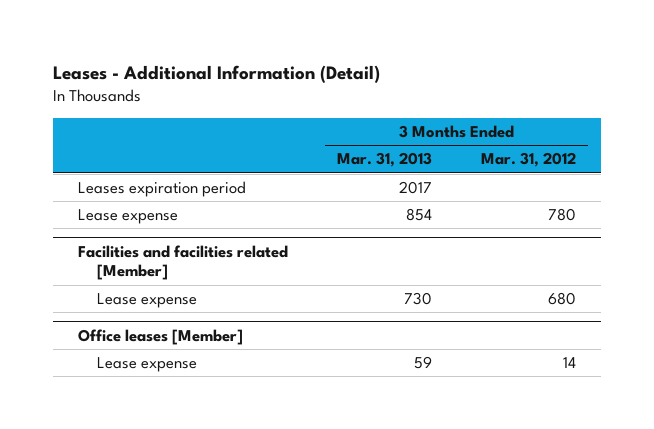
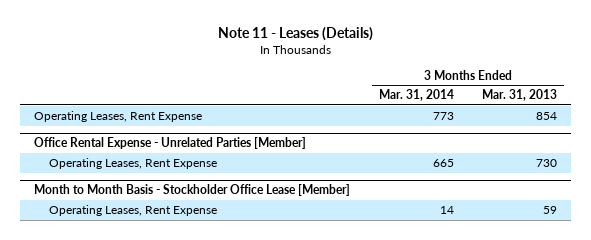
- Leases - Additional Information (Detail)
+ Note 11 - Leases (Details)
- | 3 Months Ended Mar. 31, 2013 | 3 Months Ended Mar. 31, 2012
+ | 3 Months Ended Mar. 31, 2014 | 3 Months Ended Mar. 31, 2013
- Leases expiration period | 2017 |
- Lease expense | 854 | 780
- Facilities and facilities related [Member]
- Lease expense | 730 | 680
- Office leases [Member]
- Lease expense | 59 | 14
+ Operating Leases, Rent Expense | 773 | 854
+ Office Rental Expense - Unrelated Parties [Member]
+ Operating Leases, Rent Expense | 665 | 730
+ Month to Month Basis - Stockholder Office Lease [Member]
+ Operating Leases, Rent Expense | 14 | 59

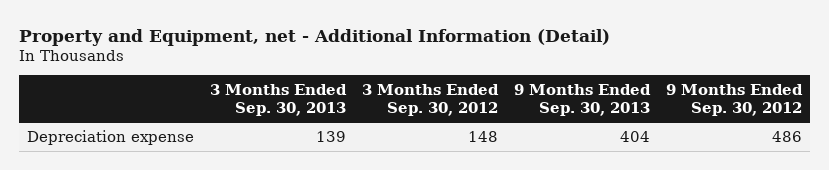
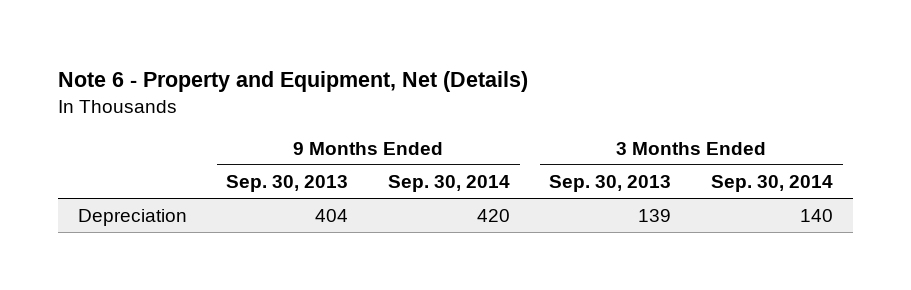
- Property and Equipment, net - Additional Information (Detail)
+ Note 6 - Property and Equipment, Net (Details)
- | 3 Months Ended Sep. 30, 2013 | 3 Months Ended Sep. 30, 2012 | 9 Months Ended Sep. 30, 2013 | 9 Months Ended Sep. 30, 2012
+ | 9 Months Ended Sep. 30, 2013 | 9 Months Ended Sep. 30, 2014 | 3 Months Ended Sep. 30, 2013 | 3 Months Ended Sep. 30, 2014
- Depreciation expense | 139 | 148 | 404 | 486
+ Depreciation | 404 | 420 | 139 | 140

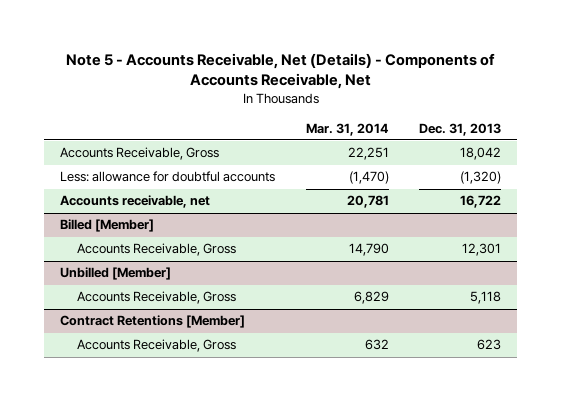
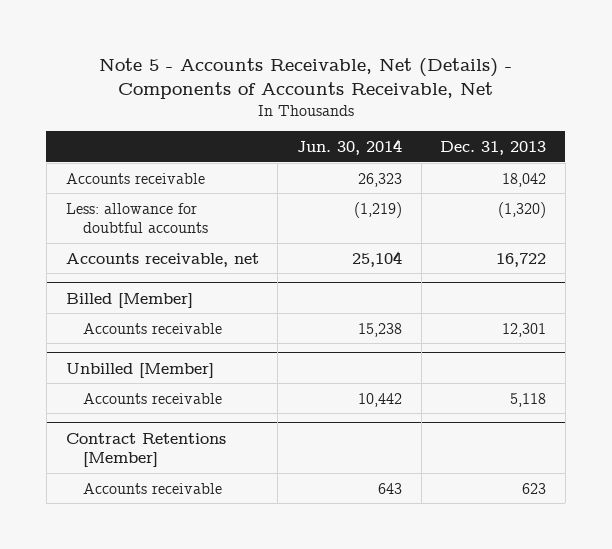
- | Mar. 31, 2014 | Dec. 31, 2013
+ | Jun. 30, 2014 | Dec. 31, 2013
- Accounts Receivable, Gross | 22,251 | 18,042
+ Accounts receivable | 26,323 | 18,042
@ Billed [Member]
- Accounts Receivable, Gross | 14,790 | 12,301
+ Accounts receivable | 15,238 | 12,301
@ Unbilled [Member]
- Accounts Receivable, Gross | 6,829 | 5,118
+ Accounts receivable | 10,442 | 5,118
@ Contract Retentions [Member]
- Accounts Receivable, Gross | 632 | 623
+ Accounts receivable | 643 | 623

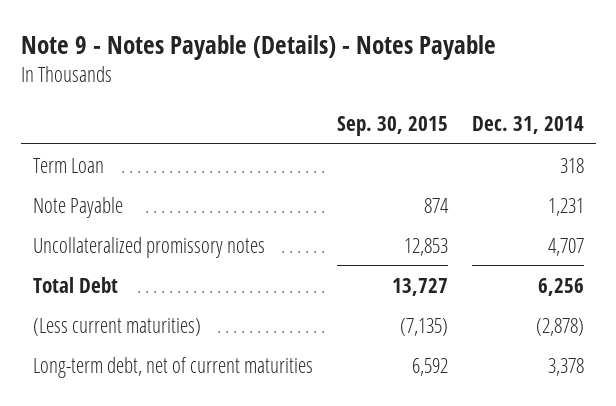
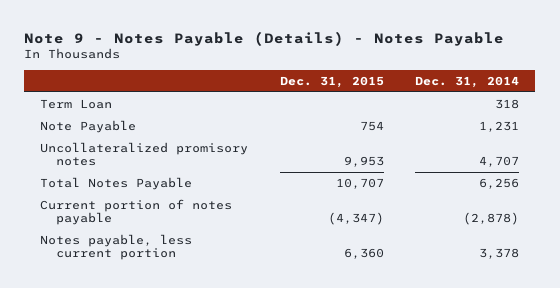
- | Sep. 30, 2015 | Dec. 31, 2014
+ | Dec. 31, 2015 | Dec. 31, 2014
- Uncollateralized promissory notes | 12,853 | 4,707
- Total Debt | 13,727 | 6,256
- (Less current maturities) | (7,135) | (2,878)
- Long-term debt, net of current maturities | 6,592 | 3,378
+ Uncollateralized promisory notes | 9,953 | 4,707
+ Total Notes Payable | 10,707 | 6,256
+ Current portion of notes payable | (4,347) | (2,878)
+ Notes payable, less current portion | 6,360 | 3,378

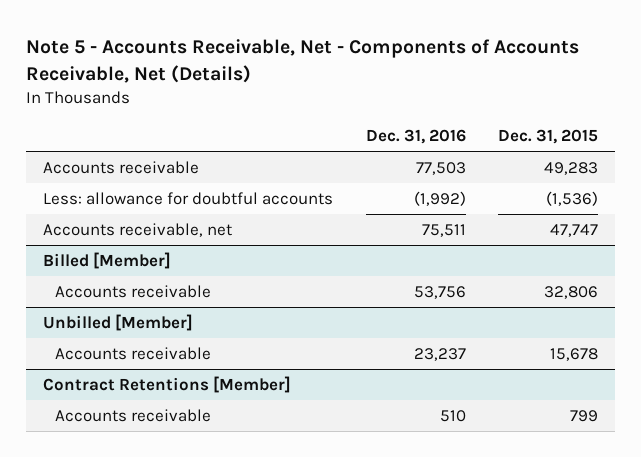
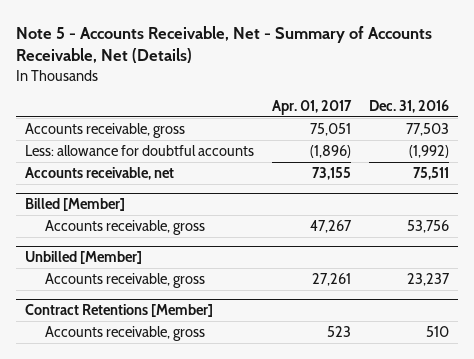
- Note 5 - Accounts Receivable, Net - Components of Accounts Receivable, Net (Details)
+ Note 5 - Accounts Receivable, Net - Summary of Accounts Receivable, Net (Details)
- | Dec. 31, 2016 | Dec. 31, 2015
+ | Apr. 01, 2017 | Dec. 31, 2016
- Accounts receivable | 77,503 | 49,283
+ Accounts receivable, gross | 75,051 | 77,503
@ Billed [Member]
- Accounts receivable | 53,756 | 32,806
+ Accounts receivable, gross | 47,267 | 53,756
@ Unbilled [Member]
- Accounts receivable | 23,237 | 15,678
+ Accounts receivable, gross | 27,261 | 23,237
@ Contract Retentions [Member]
- Accounts receivable | 510 | 799
+ Accounts receivable, gross | 523 | 510

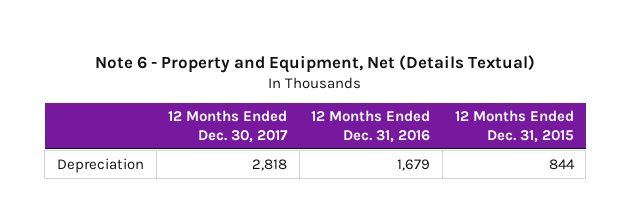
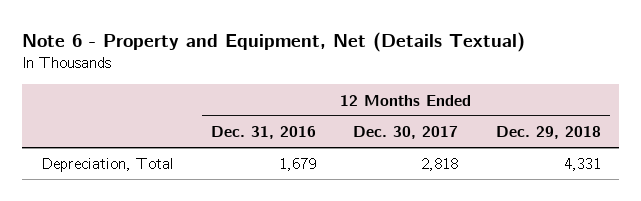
- | 12 Months Ended Dec. 30, 2017 | 12 Months Ended Dec. 31, 2016 | 12 Months Ended Dec. 31, 2015
+ | 12 Months Ended Dec. 31, 2016 | 12 Months Ended Dec. 30, 2017 | 12 Months Ended Dec. 29, 2018
- Depreciation | 2,818 | 1,679 | 844
+ Depreciation, Total | 1,679 | 2,818 | 4,331

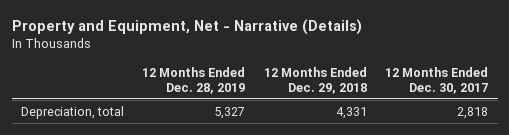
- Note 6 - Property and Equipment, Net (Details Textual)
+ Property and Equipment, Net - Narrative (Details)
- | 12 Months Ended Dec. 31, 2016 | 12 Months Ended Dec. 30, 2017 | 12 Months Ended Dec. 29, 2018
+ | 12 Months Ended Dec. 28, 2019 | 12 Months Ended Dec. 29, 2018 | 12 Months Ended Dec. 30, 2017
- Depreciation, Total | 1,679 | 2,818 | 4,331
+ Depreciation, total | 5,327 | 4,331 | 2,818

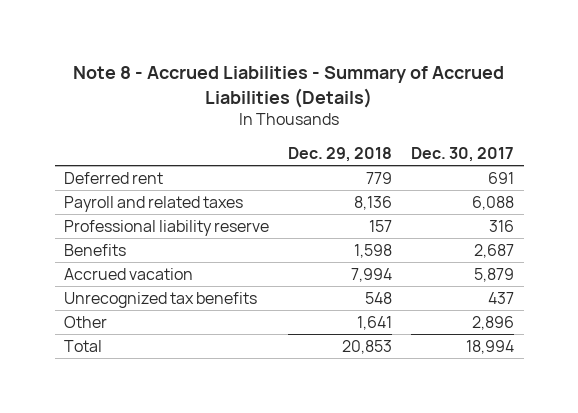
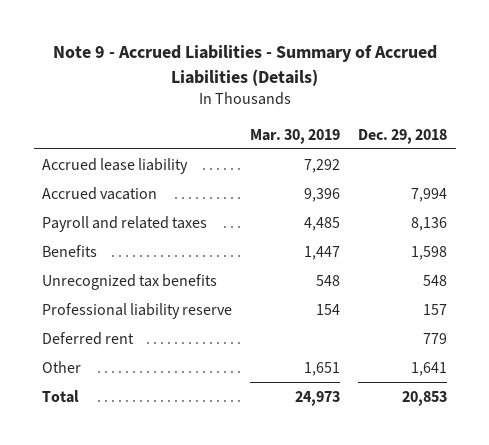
- Note 8 - Accrued Liabilities - Summary of Accrued Liabilities (Details)
+ Note 9 - Accrued Liabilities - Summary of Accrued Liabilities (Details)
- | Dec. 29, 2018 | Dec. 30, 2017
+ | Mar. 30, 2019 | Dec. 29, 2018
+ Accrued lease liability | 7,292 |
moved up: Accrued vacation | 9,396 | 7,994
moved down: Professional liability reserve | 154 | 157
moved down: Deferred rent | | 779

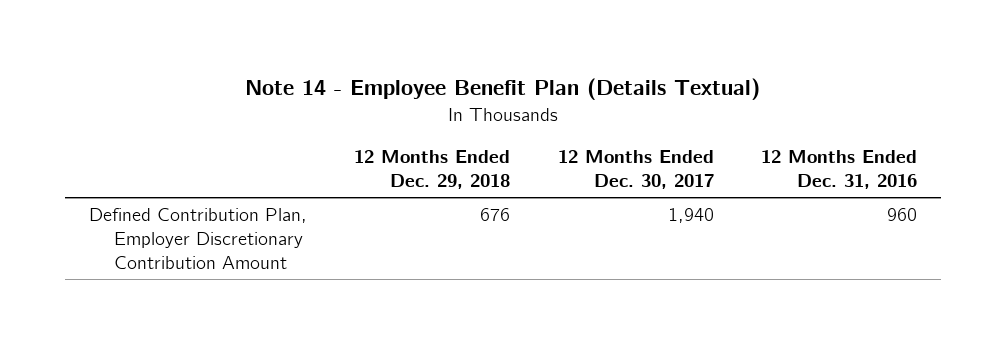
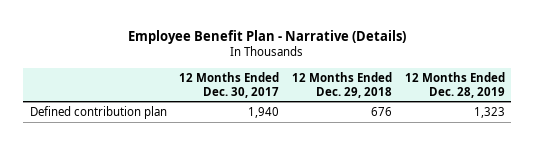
- Note 14 - Employee Benefit Plan (Details Textual)
+ Employee Benefit Plan - Narrative (Details)
- | 12 Months Ended Dec. 29, 2018 | 12 Months Ended Dec. 30, 2017 | 12 Months Ended Dec. 31, 2016
+ | 12 Months Ended Dec. 30, 2017 | 12 Months Ended Dec. 29, 2018 | 12 Months Ended Dec. 28, 2019
- Defined Contribution Plan, Employer Discretionary Contribution Amount | 676 | 1,940 | 960
+ Defined contribution plan | 1,940 | 676 | 1,323

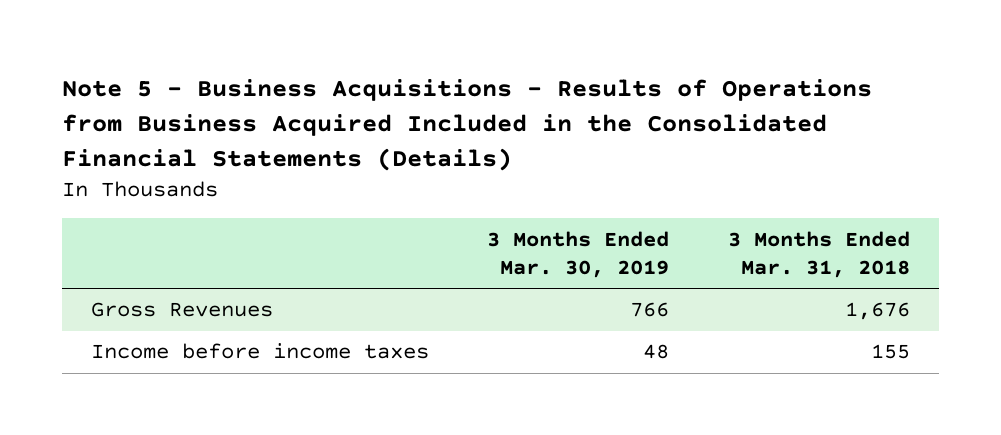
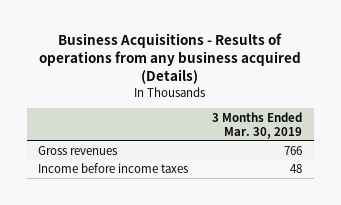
- Note 5 - Business Acquisitions - Results of Operations from Business Acquired Included in the Consolidated Financial Statements (Details)
+ Business Acquisitions - Results of operations from any business acquired (Details)
- | 3 Months Ended Mar. 30, 2019 | 3 Months Ended Mar. 31, 2018
+ | 3 Months Ended Mar. 30, 2019
- Gross Revenues | 766 | 1,676
+ Gross revenues | 766

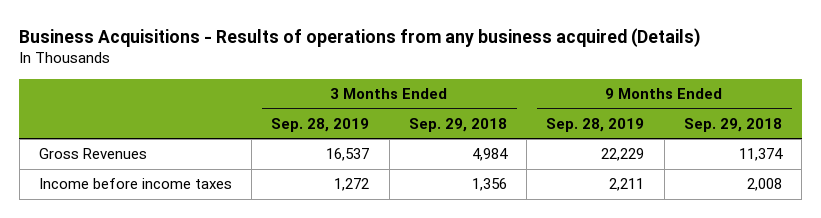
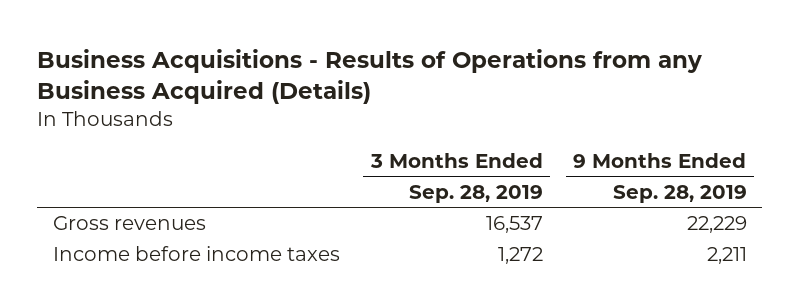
- Business Acquisitions - Results of operations from any business acquired (Details)
+ Business Acquisitions - Results of Operations from any Business Acquired (Details)
- | 3 Months Ended Sep. 28, 2019 | 3 Months Ended Sep. 29, 2018 | 9 Months Ended Sep. 28, 2019 | 9 Months Ended Sep. 29, 2018
+ | 3 Months Ended Sep. 28, 2019 | 9 Months Ended Sep. 28, 2019
- Gross Revenues | 16,537 | 4,984 | 22,229 | 11,374
+ Gross revenues | 16,537 | 22,229

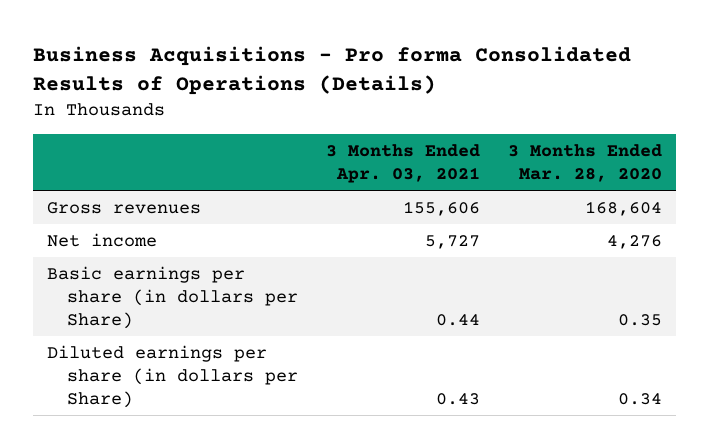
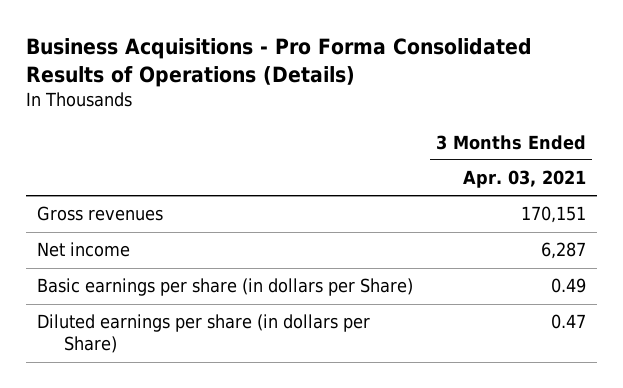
- Business Acquisitions - Pro forma Consolidated Results of Operations (Details)
+ Business Acquisitions - Pro Forma Consolidated Results of Operations (Details)
- | 3 Months Ended Apr. 03, 2021 | 3 Months Ended Mar. 28, 2020
+ | 3 Months Ended Apr. 03, 2021
- Gross revenues | 155,606 | 168,604
- Net income | 5,727 | 4,276
- Basic earnings per share (in dollars per Share) | 0.44 | 0.35
- Diluted earnings per share (in dollars per Share) | 0.43 | 0.34
+ Gross revenues | 170,151
+ Net income | 6,287
+ Basic earnings per share (in dollars per Share) | 0.49
+ Diluted earnings per share (in dollars per Share) | 0.47

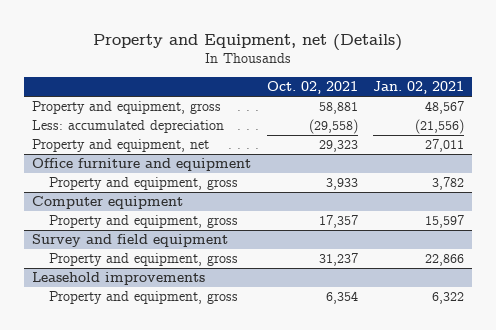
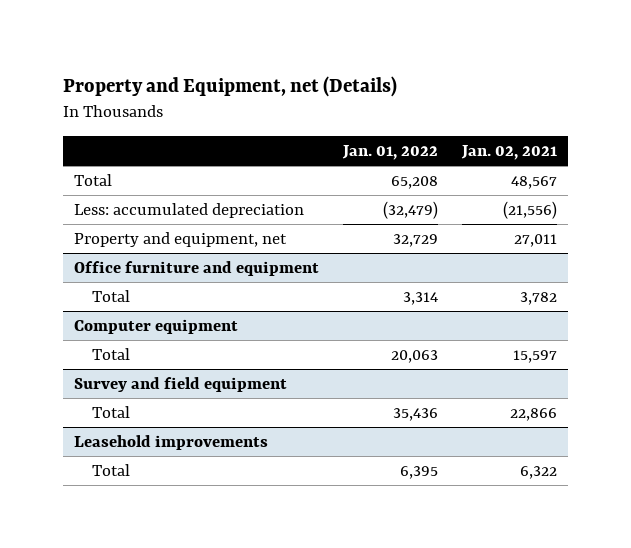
- | Oct. 02, 2021 | Jan. 02, 2021
+ | Jan. 01, 2022 | Jan. 02, 2021
- Property and equipment, gross | 58,881 | 48,567
+ Total | 65,208 | 48,567
@ Office furniture and equipment
- Property and equipment, gross | 3,933 | 3,782
+ Total | 3,314 | 3,782
@ Computer equipment
- Property and equipment, gross | 17,357 | 15,597
+ Total | 20,063 | 15,597
@ Survey and field equipment
- Property and equipment, gross | 31,237 | 22,866
+ Total | 35,436 | 22,866
@ Leasehold improvements
- Property and equipment, gross | 6,354 | 6,322
+ Total | 6,395 | 6,322

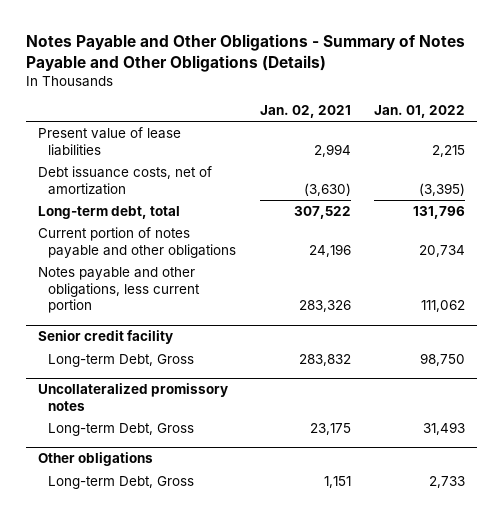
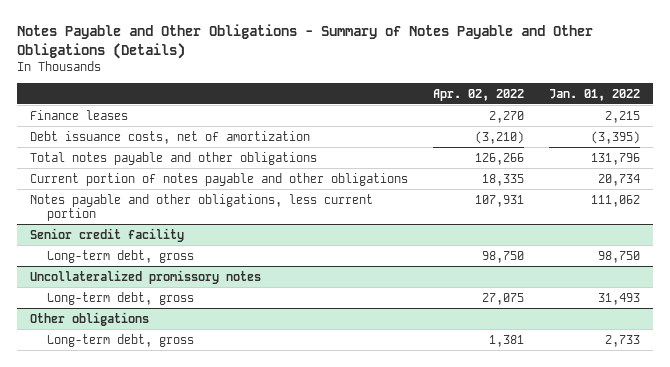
- | Jan. 02, 2021 | Jan. 01, 2022
+ | Apr. 02, 2022 | Jan. 01, 2022
- Present value of lease liabilities | 2,994 | 2,215
+ Finance leases | 2,270 | 2,215
- Long-term debt, total | 307,522 | 131,796
+ Total notes payable and other obligations | 126,266 | 131,796
@ Senior credit facility
- Long-term Debt, Gross | 283,832 | 98,750
+ Long-term debt, gross | 98,750 | 98,750
@ Uncollateralized promissory notes
- Long-term Debt, Gross | 23,175 | 31,493
+ Long-term debt, gross | 27,075 | 31,493
@ Other obligations
- Long-term Debt, Gross | 1,151 | 2,733
+ Long-term debt, gross | 1,381 | 2,733

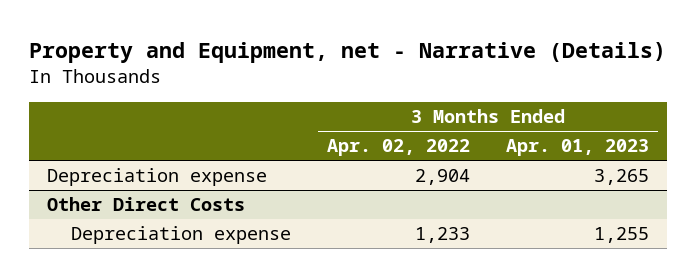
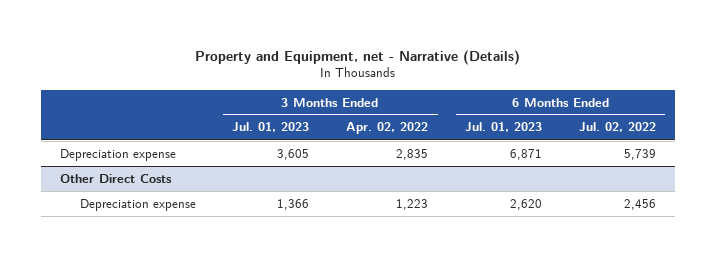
- | 3 Months Ended Apr. 02, 2022 | 3 Months Ended Apr. 01, 2023
+ | 3 Months Ended Jul. 01, 2023 | 3 Months Ended Apr. 02, 2022 | 6 Months Ended Jul. 01, 2023 | 6 Months Ended Jul. 02, 2022
- Depreciation expense | 2,904 | 3,265
+ Depreciation expense | 3,605 | 2,835 | 6,871 | 5,739
@ Other Direct Costs
- Depreciation expense | 1,233 | 1,255
+ Depreciation expense | 1,366 | 1,223 | 2,620 | 2,456

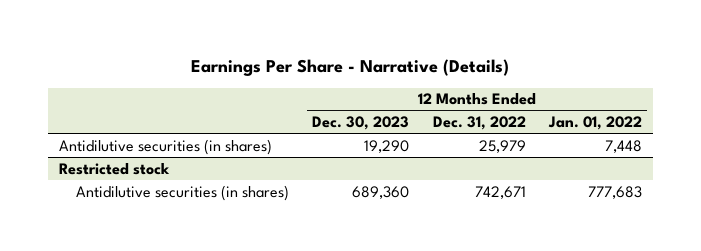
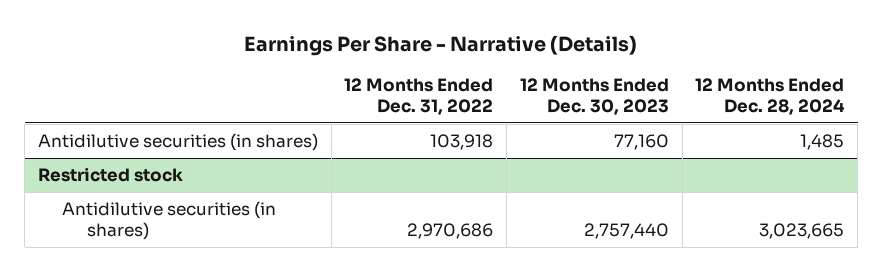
- | 12 Months Ended Dec. 30, 2023 | 12 Months Ended Dec. 31, 2022 | 12 Months Ended Jan. 01, 2022
+ | 12 Months Ended Dec. 31, 2022 | 12 Months Ended Dec. 30, 2023 | 12 Months Ended Dec. 28, 2024
- Antidilutive securities (in shares) | 19,290 | 25,979 | 7,448
+ Antidilutive securities (in shares) | 103,918 | 77,160 | 1,485
@ Restricted stock
- Antidilutive securities (in shares) | 689,360 | 742,671 | 777,683
+ Antidilutive securities (in shares) | 2,970,686 | 2,757,440 | 3,023,665

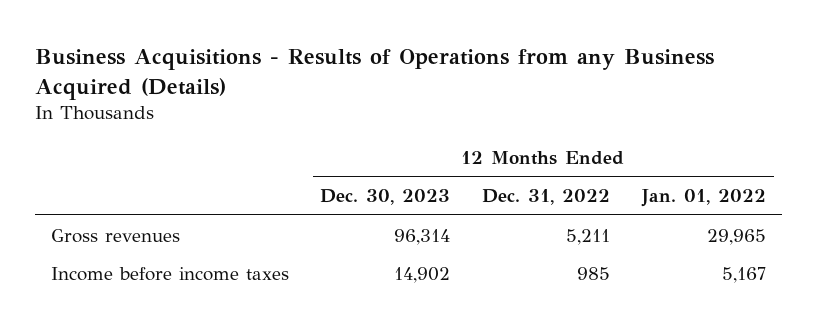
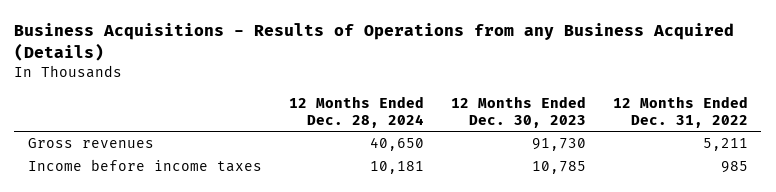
- | 12 Months Ended Dec. 30, 2023 | 12 Months Ended Dec. 31, 2022 | 12 Months Ended Jan. 01, 2022
+ | 12 Months Ended Dec. 28, 2024 | 12 Months Ended Dec. 30, 2023 | 12 Months Ended Dec. 31, 2022
- Gross revenues | 96,314 | 5,211 | 29,965
- Income before income taxes | 14,902 | 985 | 5,167
+ Gross revenues | 40,650 | 91,730 | 5,211
+ Income before income taxes | 10,181 | 10,785 | 985

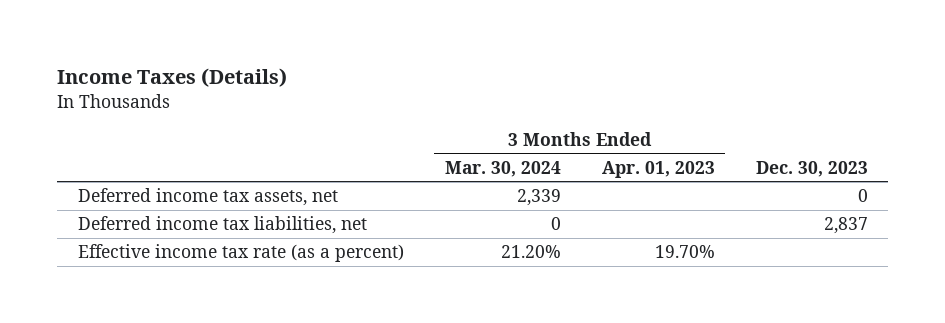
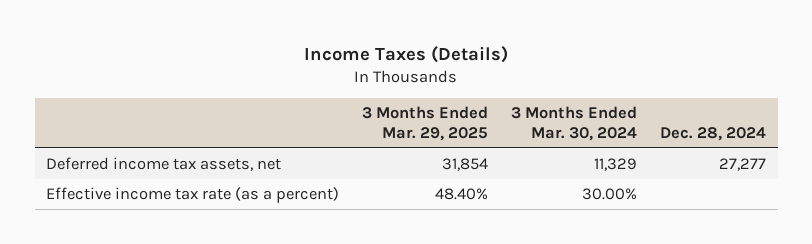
- | 3 Months Ended Mar. 30, 2024 | 3 Months Ended Apr. 01, 2023 | Dec. 30, 2023
+ | 3 Months Ended Mar. 29, 2025 | 3 Months Ended Mar. 30, 2024 | Dec. 28, 2024
- Deferred income tax assets, net | 2,339 | | 0
- Deferred income tax liabilities, net | 0 | | 2,837
- Effective income tax rate (as a percent) | 21.20% | 19.70% |
+ Deferred income tax assets, net | 31,854 | 11,329 | 27,277
+ Effective income tax rate (as a percent) | 48.40% | 30.00% |

